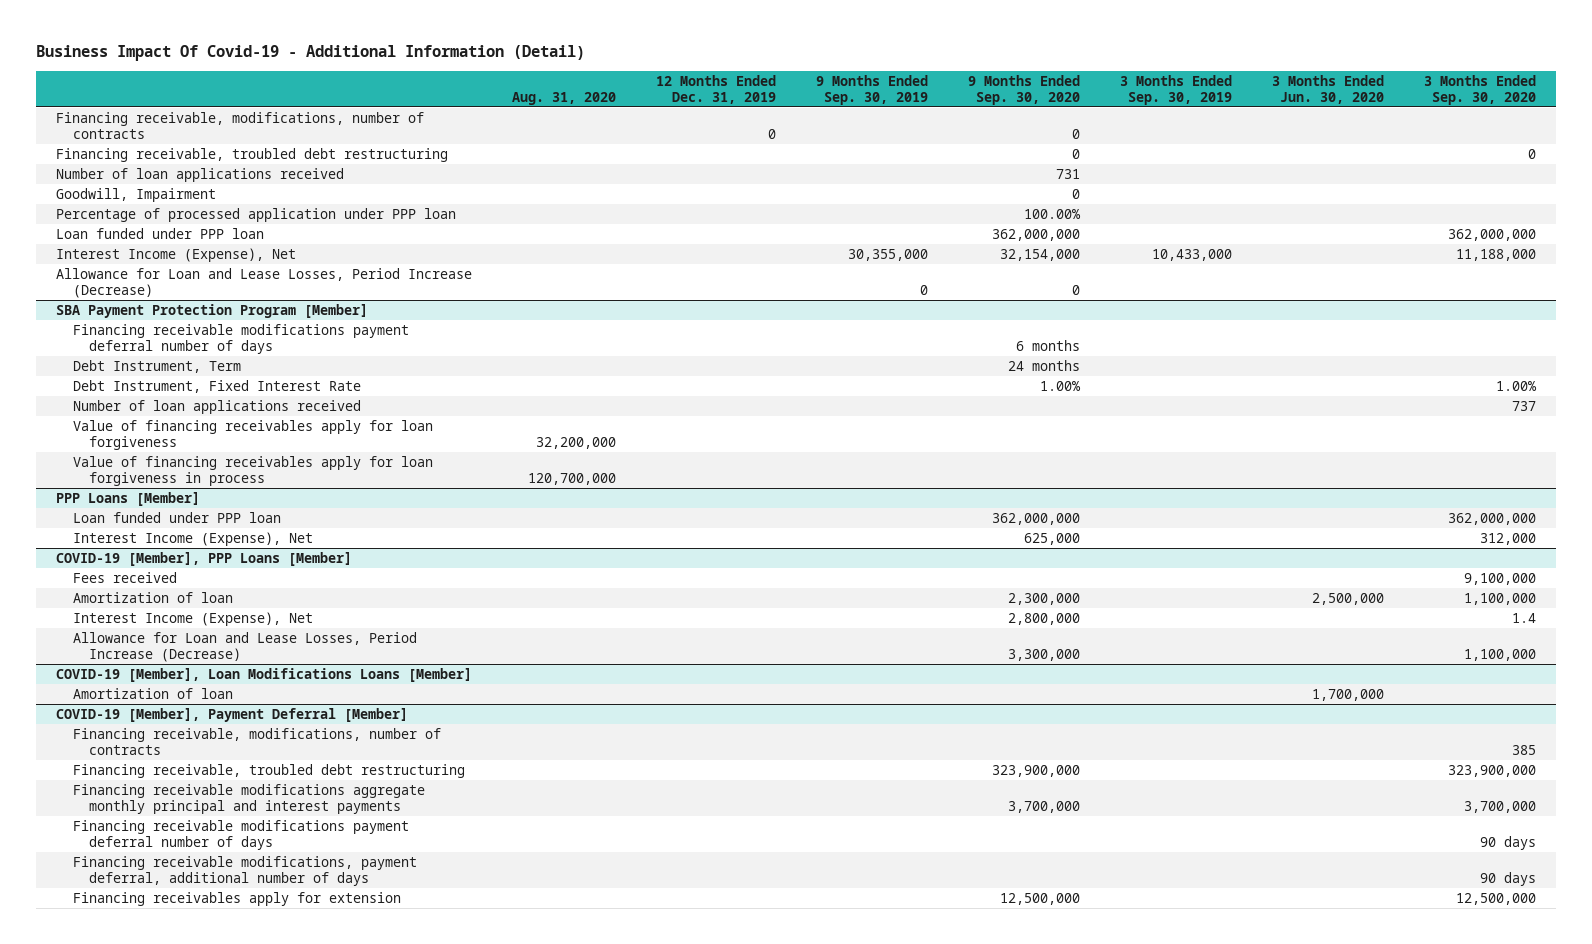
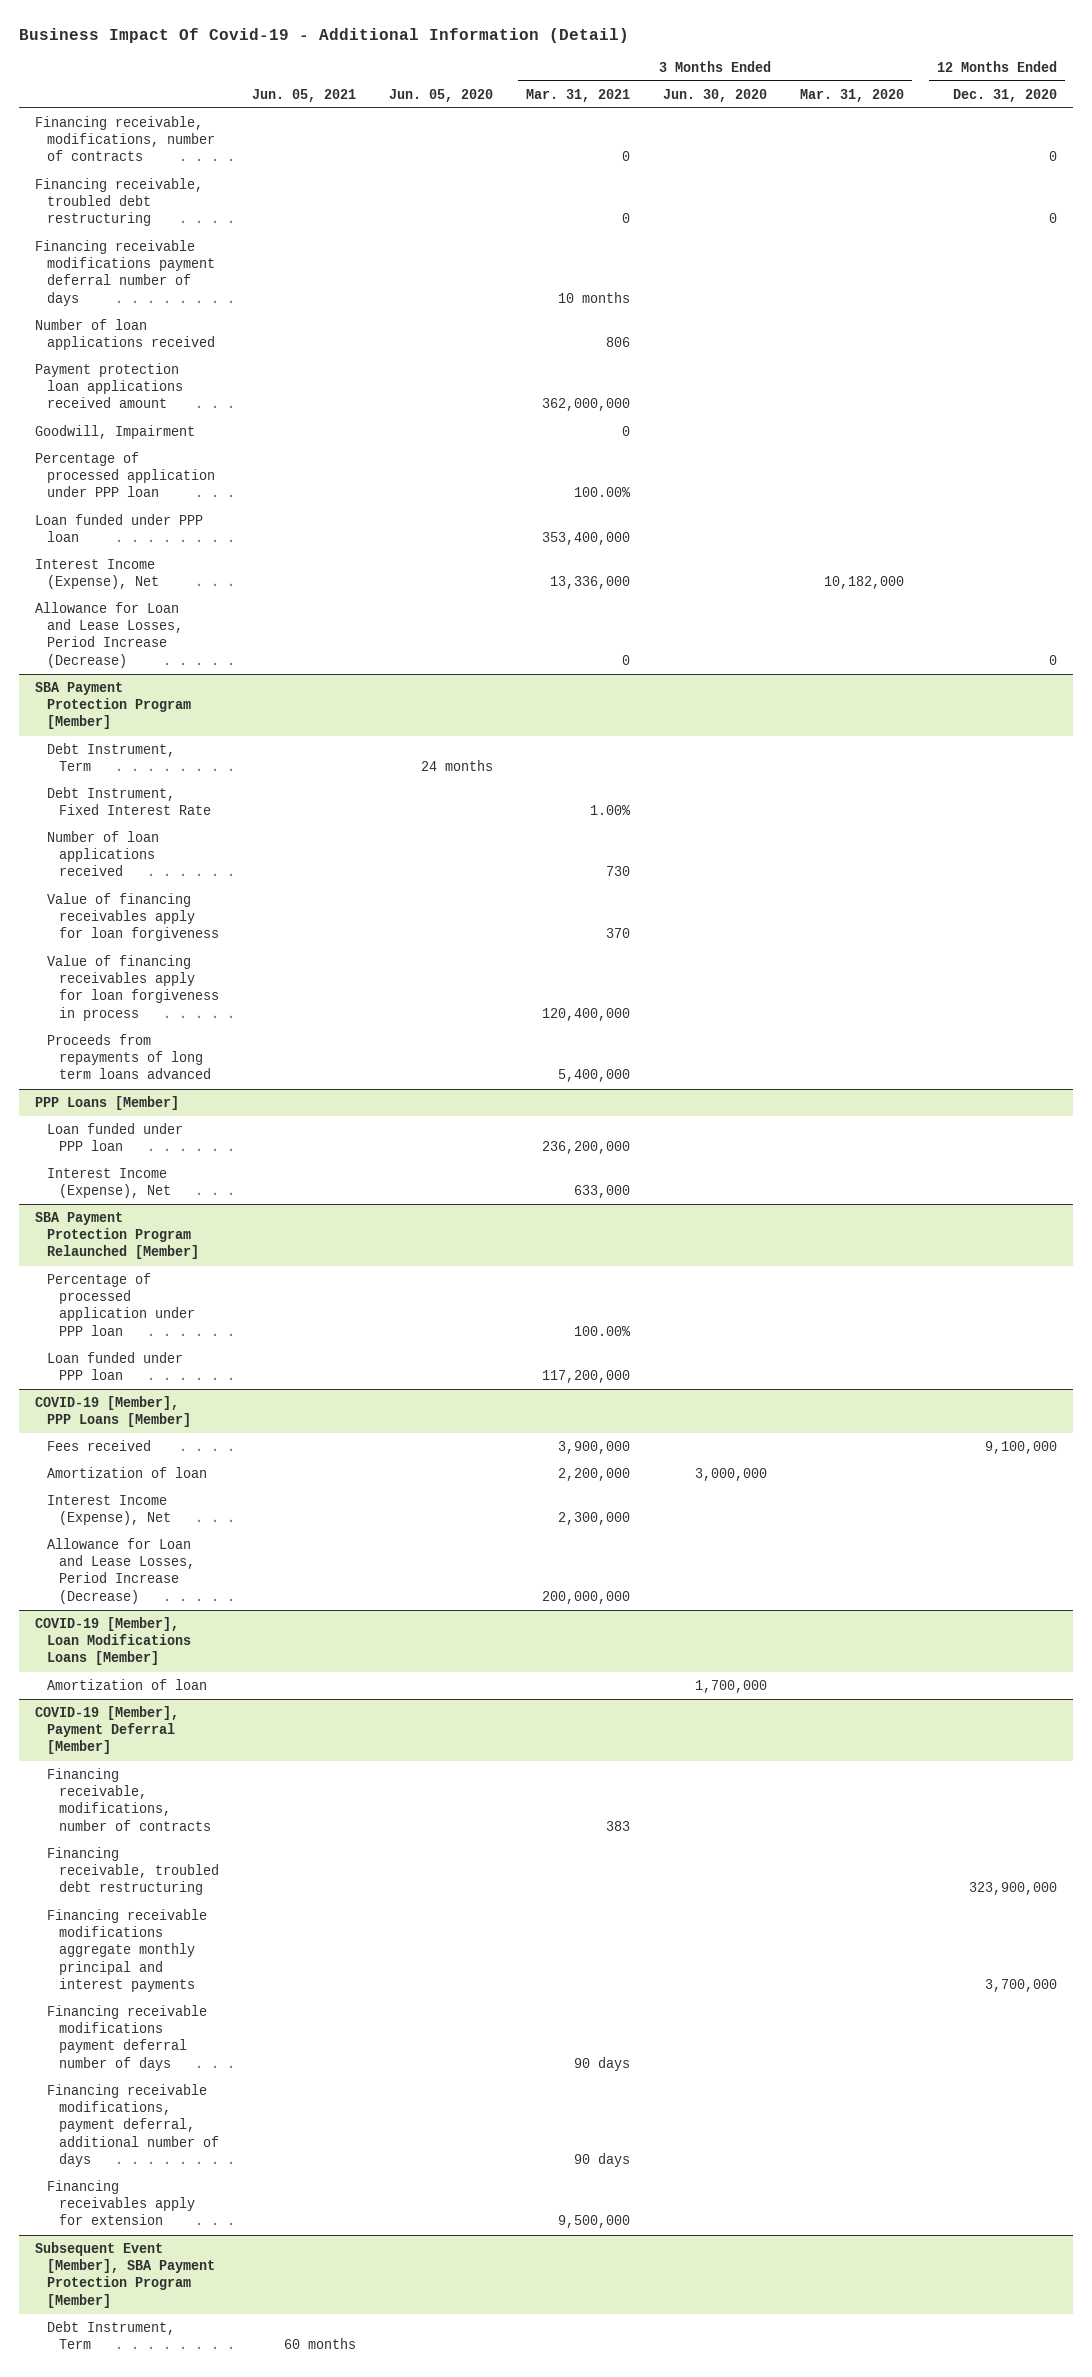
- | Aug. 31, 2020 | 12 Months Ended Dec. 31, 2019 | 9 Months Ended Sep. 30, 2019 | 9 Months Ended Sep. 30, 2020 | 3 Months Ended Sep. 30, 2019 | 3 Months Ended Jun. 30, 2020 | 3 Months Ended Sep. 30, 2020
+ | Jun. 05, 2021 | Jun. 05, 2020 | 3 Months Ended Mar. 31, 2021 | 3 Months Ended Jun. 30, 2020 | 3 Months Ended Mar. 31, 2020 | 12 Months Ended Dec. 31, 2020
+ Financing receivable modifications payment deferral number of days | | | 10 months | | |
+ Payment protection loan applications received amount | | | 362,000,000 | | |
@ SBA Payment Protection Program [Member]
- Financing receivable modifications payment deferral number of days | | | | 6 months | | |
+ Proceeds from repayments of long term loans advanced | | | 5,400,000 | | |
+ SBA Payment Protection Program Relaunched [Member]
+ Percentage of processed application under PPP loan | | | 100.00% | | |
+ Loan funded under PPP loan | | | 117,200,000 | | |
@ COVID-19 [Member], PPP Loans [Member]
- Amortization of loan | | | | 2,300,000 | | 2,500,000 | 1,100,000
+ Amortization of loan | | | 2,200,000 | 3,000,000 | |
+ Subsequent Event [Member], SBA Payment Protection Program [Member]
+ Debt Instrument, Term | 60 months | | | | |

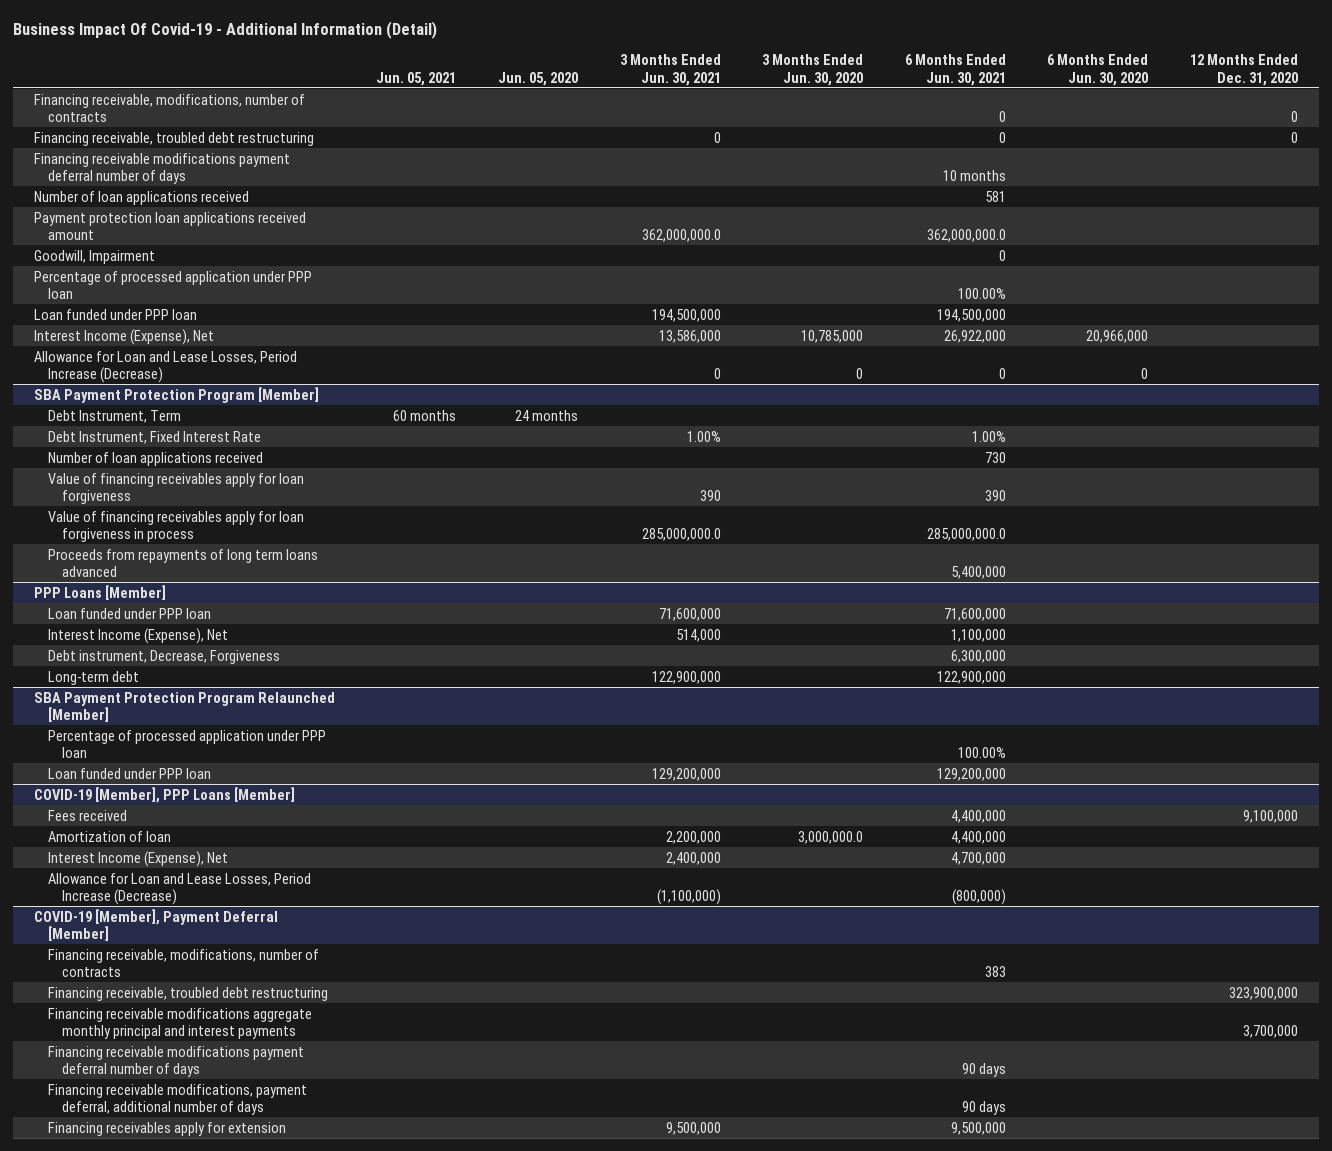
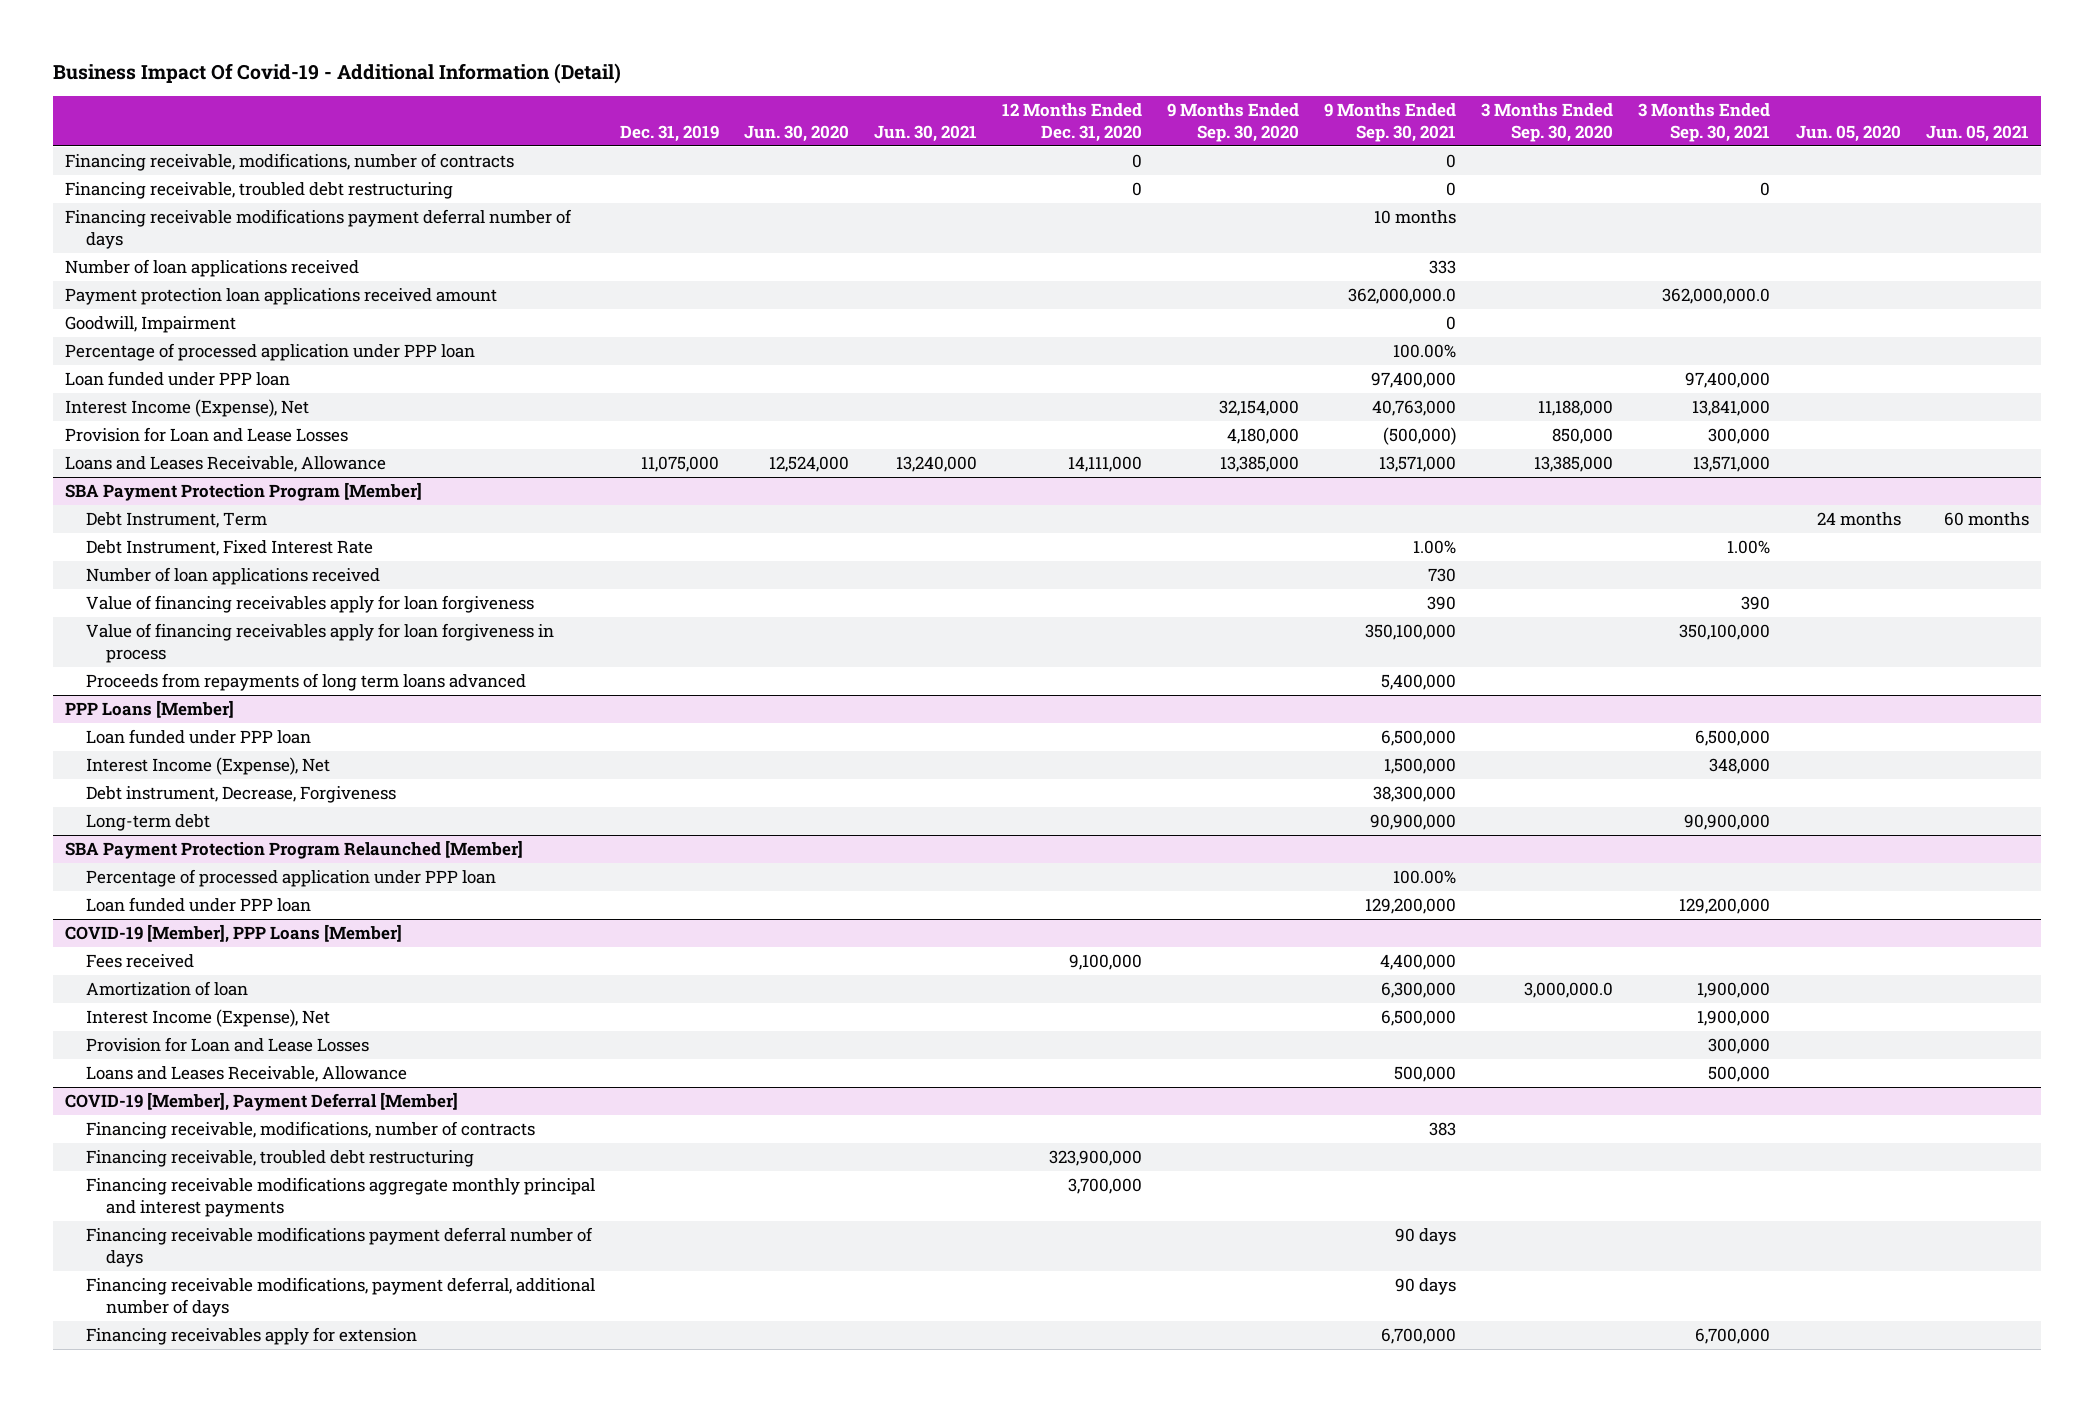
- | Jun. 05, 2021 | Jun. 05, 2020 | 3 Months Ended Jun. 30, 2021 | 3 Months Ended Jun. 30, 2020 | 6 Months Ended Jun. 30, 2021 | 6 Months Ended Jun. 30, 2020 | 12 Months Ended Dec. 31, 2020
+ | Dec. 31, 2019 | Jun. 30, 2020 | Jun. 30, 2021 | 12 Months Ended Dec. 31, 2020 | 9 Months Ended Sep. 30, 2020 | 9 Months Ended Sep. 30, 2021 | 3 Months Ended Sep. 30, 2020 | 3 Months Ended Sep. 30, 2021 | Jun. 05, 2020 | Jun. 05, 2021
- Allowance for Loan and Lease Losses, Period Increase (Decrease) | | | 0 | 0 | 0 | 0 |
+ Provision for Loan and Lease Losses | | | | | 4,180,000 | (500,000) | 850,000 | 300,000 | |
+ Loans and Leases Receivable, Allowance | 11,075,000 | 12,524,000 | 13,240,000 | 14,111,000 | 13,385,000 | 13,571,000 | 13,385,000 | 13,571,000 | |
@ COVID-19 [Member], PPP Loans [Member]
- Allowance for Loan and Lease Losses, Period Increase (Decrease) | | | (1,100,000) | | (800,000) | |
+ Provision for Loan and Lease Losses | | | | | | | | 300,000 | |
+ Loans and Leases Receivable, Allowance | | | | | | 500,000 | | 500,000 | |

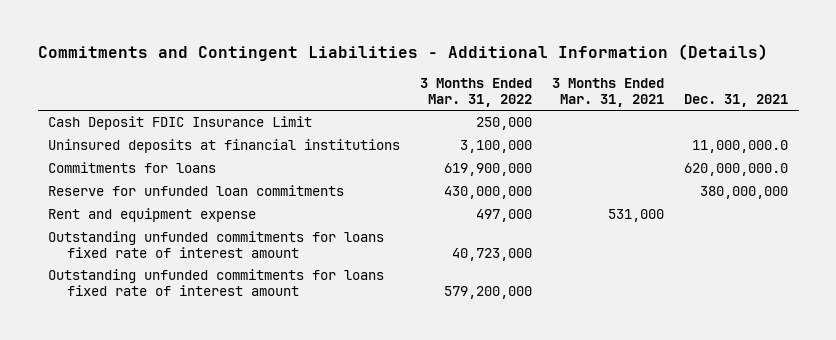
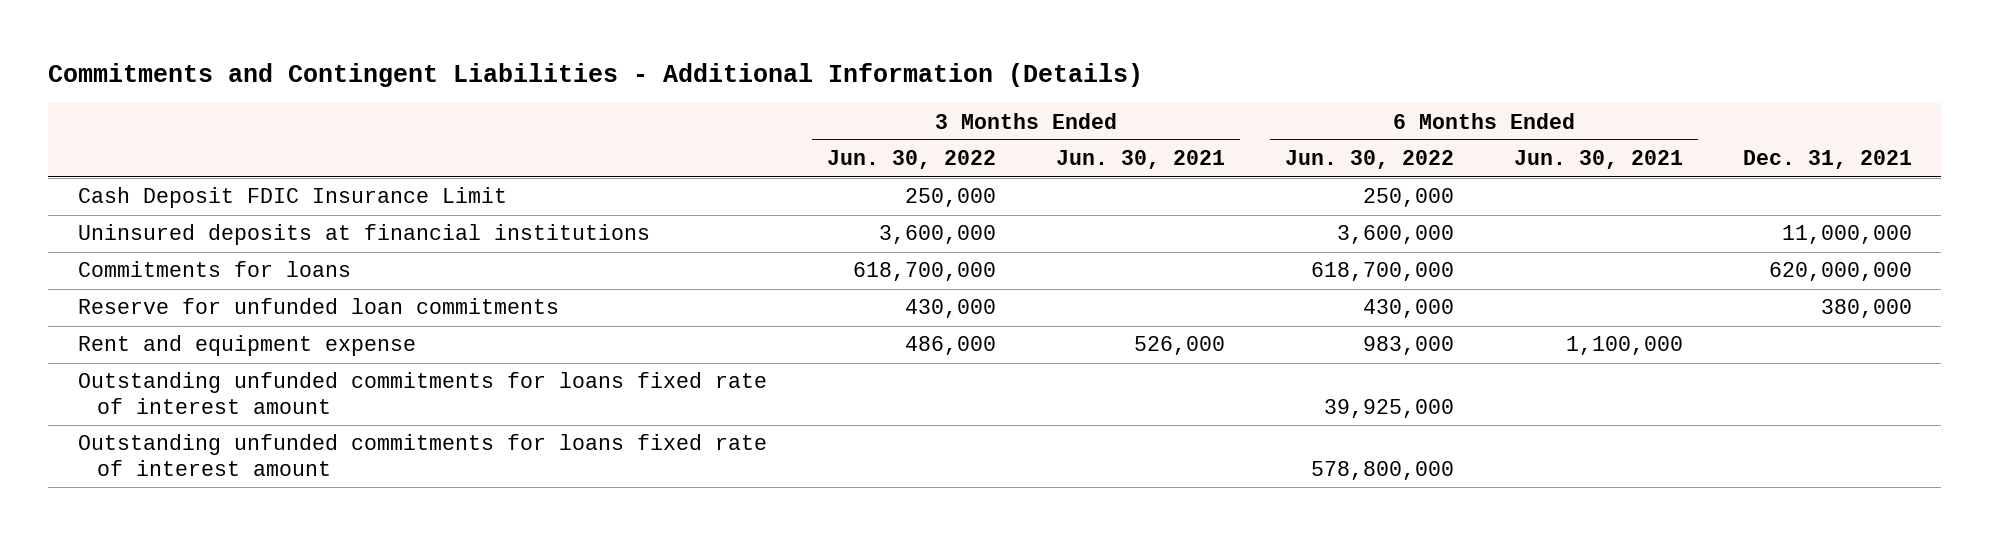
- | 3 Months Ended Mar. 31, 2022 | 3 Months Ended Mar. 31, 2021 | Dec. 31, 2021
+ | 3 Months Ended Jun. 30, 2022 | 3 Months Ended Jun. 30, 2021 | 6 Months Ended Jun. 30, 2022 | 6 Months Ended Jun. 30, 2021 | Dec. 31, 2021
- Uninsured deposits at financial institutions | 3,100,000 | | 11,000,000.0
- Commitments for loans | 619,900,000 | | 620,000,000.0
- Reserve for unfunded loan commitments | 430,000,000 | | 380,000,000
+ Uninsured deposits at financial institutions | 3,600,000 | | 3,600,000 | | 11,000,000
+ Commitments for loans | 618,700,000 | | 618,700,000 | | 620,000,000
+ Reserve for unfunded loan commitments | 430,000 | | 430,000 | | 380,000

